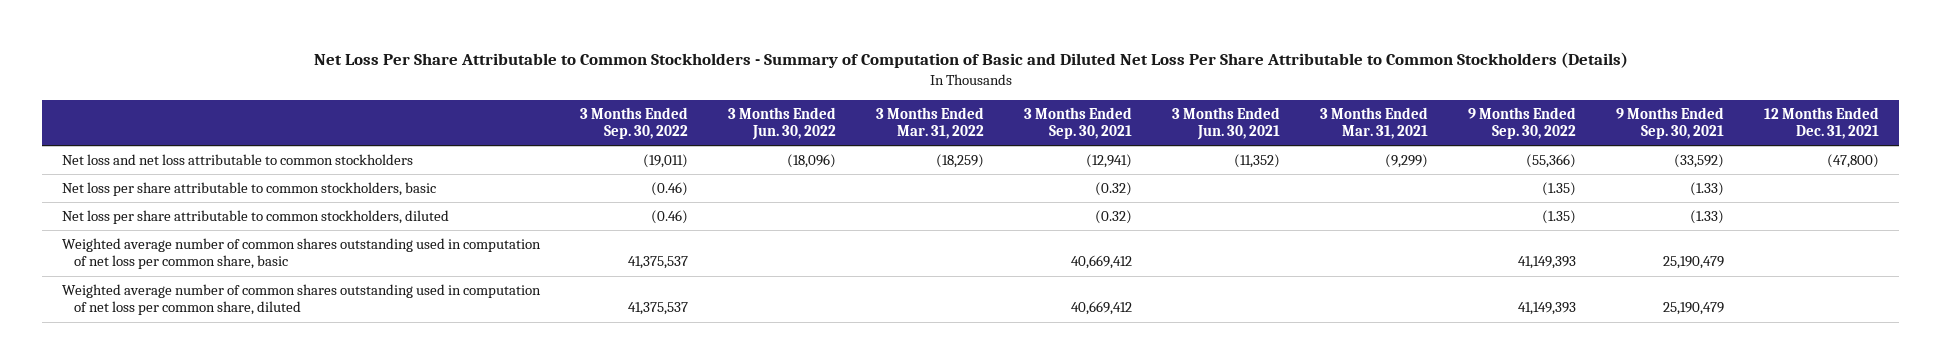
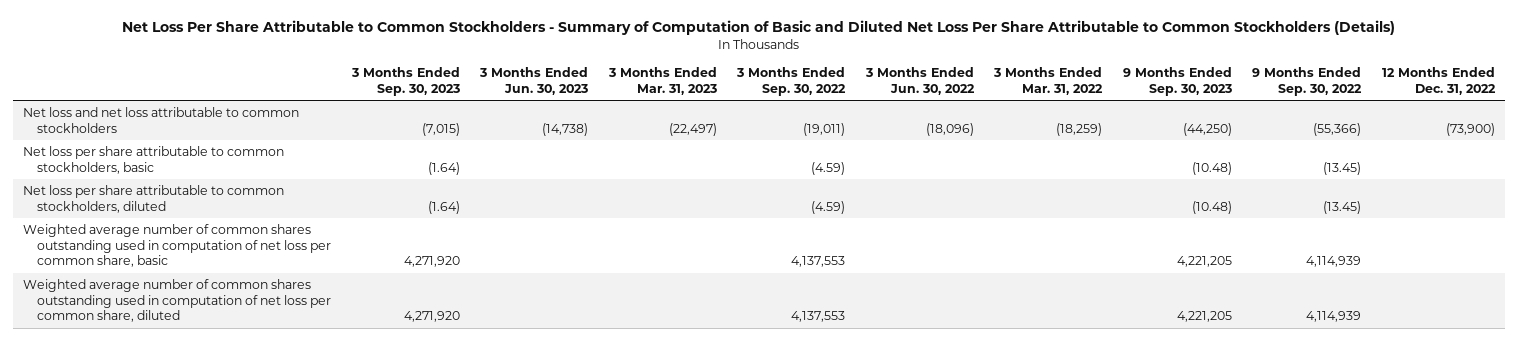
- | 3 Months Ended Sep. 30, 2022 | 3 Months Ended Jun. 30, 2022 | 3 Months Ended Mar. 31, 2022 | 3 Months Ended Sep. 30, 2021 | 3 Months Ended Jun. 30, 2021 | 3 Months Ended Mar. 31, 2021 | 9 Months Ended Sep. 30, 2022 | 9 Months Ended Sep. 30, 2021 | 12 Months Ended Dec. 31, 2021
+ | 3 Months Ended Sep. 30, 2023 | 3 Months Ended Jun. 30, 2023 | 3 Months Ended Mar. 31, 2023 | 3 Months Ended Sep. 30, 2022 | 3 Months Ended Jun. 30, 2022 | 3 Months Ended Mar. 31, 2022 | 9 Months Ended Sep. 30, 2023 | 9 Months Ended Sep. 30, 2022 | 12 Months Ended Dec. 31, 2022
- Net loss per share attributable to common stockholders, basic | (0.46) | | | (0.32) | | | (1.35) | (1.33) |
- Net loss per share attributable to common stockholders, diluted | (0.46) | | | (0.32) | | | (1.35) | (1.33) |
- Weighted average number of common shares outstanding used in computation of net loss per common share, basic | 41,375,537 | | | 40,669,412 | | | 41,149,393 | 25,190,479 |
- Weighted average number of common shares outstanding used in computation of net loss per common share, diluted | 41,375,537 | | | 40,669,412 | | | 41,149,393 | 25,190,479 |
+ Net loss per share attributable to common stockholders, basic | (1.64) | | | (4.59) | | | (10.48) | (13.45) |
+ Net loss per share attributable to common stockholders, diluted | (1.64) | | | (4.59) | | | (10.48) | (13.45) |
+ Weighted average number of common shares outstanding used in computation of net loss per common share, basic | 4,271,920 | | | 4,137,553 | | | 4,221,205 | 4,114,939 |
+ Weighted average number of common shares outstanding used in computation of net loss per common share, diluted | 4,271,920 | | | 4,137,553 | | | 4,221,205 | 4,114,939 |

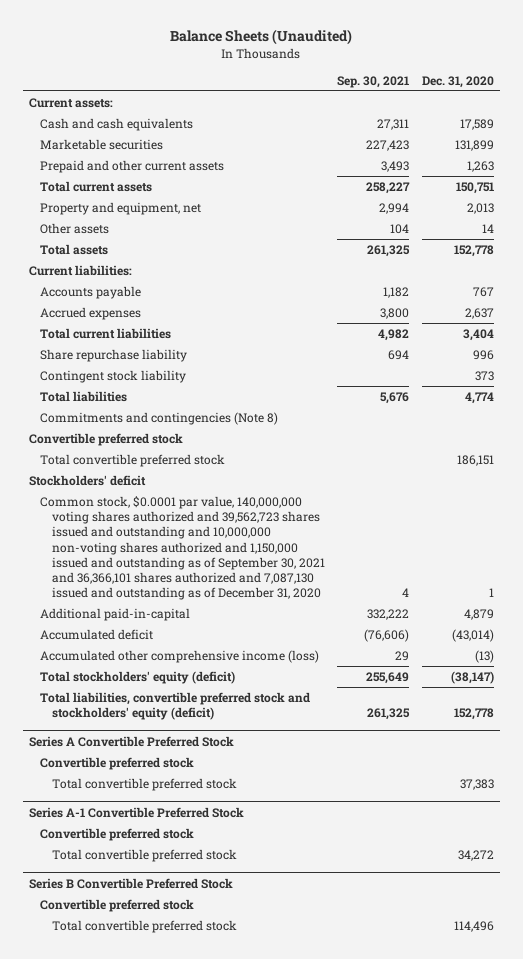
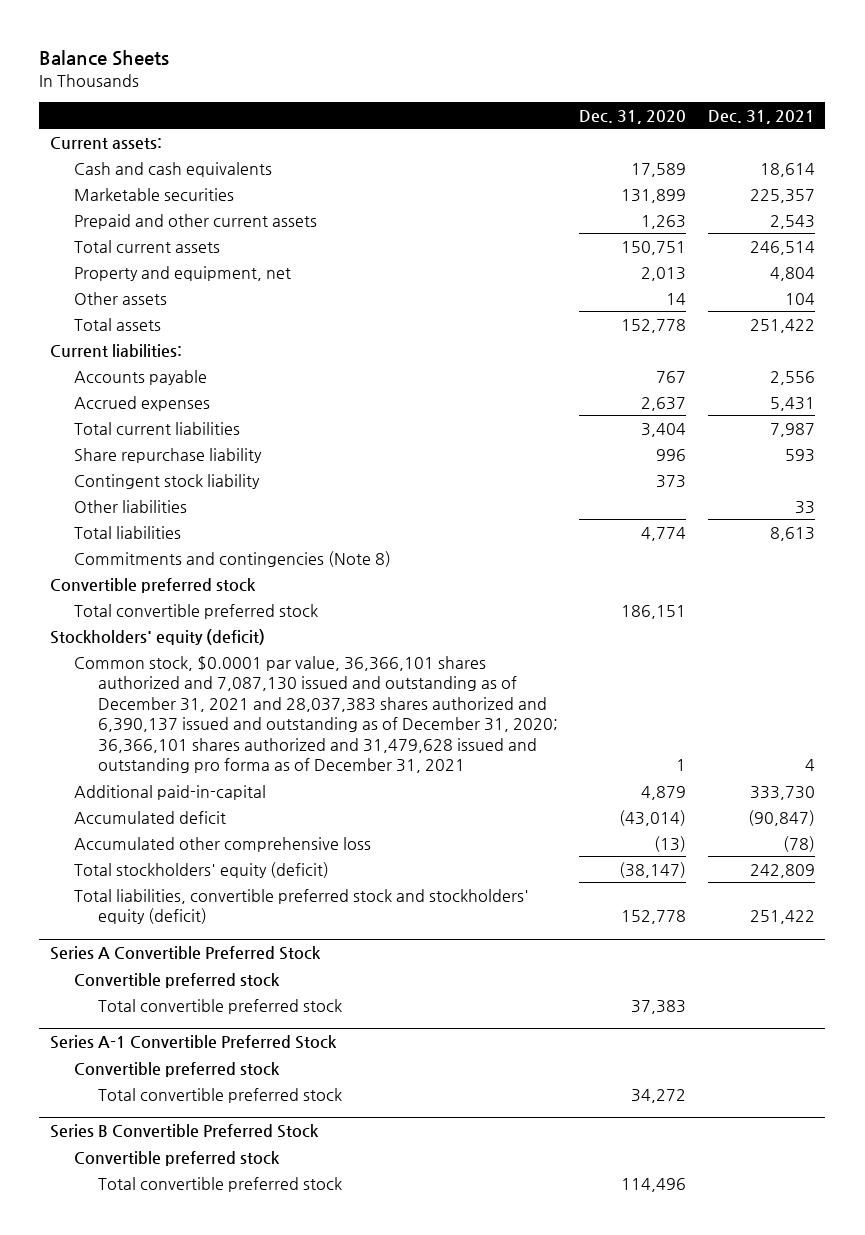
- Balance Sheets (Unaudited)
+ Balance Sheets
- | Sep. 30, 2021 | Dec. 31, 2020
+ | Dec. 31, 2020 | Dec. 31, 2021
+ Other liabilities | | 33
- Stockholders' deficit
- Common stock, $0.0001 par value, 140,000,000 voting shares authorized and 39,562,723 shares issued and outstanding and 10,000,000 non-voting shares authorized and 1,150,000 issued and outstanding as of September 30, 2021 and 36,366,101 shares authorized and 7,087,130 issued and outstanding as of December 31, 2020 | 4 | 1
+ Stockholders' equity (deficit)
+ Common stock, $0.0001 par value, 36,366,101 shares authorized and 7,087,130 issued and outstanding as of December 31, 2021 and 28,037,383 shares authorized and 6,390,137 issued and outstanding as of December 31, 2020; 36,366,101 shares authorized and 31,479,628 issued and outstanding pro forma as of December 31, 2021 | 1 | 4
- Accumulated other comprehensive income (loss) | 29 | (13)
+ Accumulated other comprehensive loss | (13) | (78)

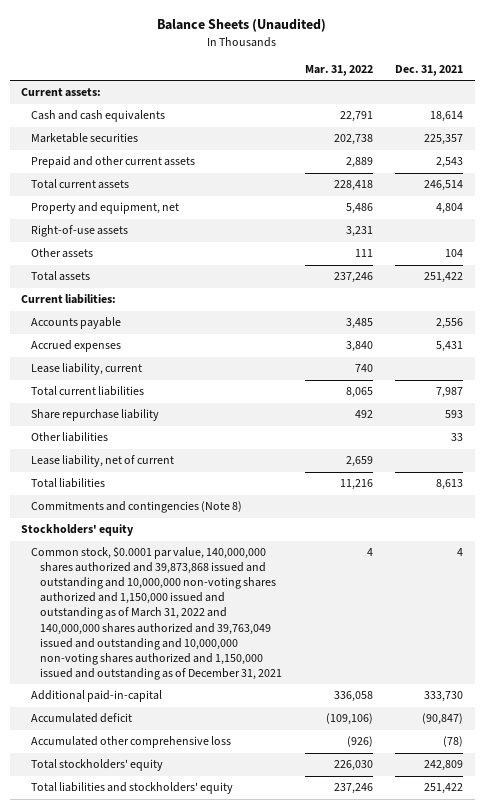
- Balance Sheets
+ Balance Sheets (Unaudited)
- | Dec. 31, 2020 | Dec. 31, 2021
+ | Mar. 31, 2022 | Dec. 31, 2021
+ Right-of-use assets | 3,231 |
+ Lease liability, current | 740 |
- Contingent stock liability | 373 |
+ Lease liability, net of current | 2,659 |
- Convertible preferred stock
- Total convertible preferred stock | 186,151 |
- Stockholders' equity (deficit)
- Common stock, $0.0001 par value, 36,366,101 shares authorized and 7,087,130 issued and outstanding as of December 31, 2021 and 28,037,383 shares authorized and 6,390,137 issued and outstanding as of December 31, 2020; 36,366,101 shares authorized and 31,479,628 issued and outstanding pro forma as of December 31, 2021 | 1 | 4
+ Stockholders' equity
+ Common stock, $0.0001 par value, 140,000,000 shares authorized and 39,873,868 issued and outstanding and 10,000,000 non-voting shares authorized and 1,150,000 issued and outstanding as of March 31, 2022 and 140,000,000 shares authorized and 39,763,049 issued and outstanding and 10,000,000 non-voting shares authorized and 1,150,000 issued and outstanding as of December 31, 2021 | 4 | 4
- Total stockholders' equity (deficit) | (38,147) | 242,809
- Total liabilities, convertible preferred stock and stockholders' equity (deficit) | 152,778 | 251,422
- Series A Convertible Preferred Stock
- Convertible preferred stock
- Total convertible preferred stock | 37,383 |
- Series A-1 Convertible Preferred Stock
- Convertible preferred stock
- Total convertible preferred stock | 34,272 |
- Series B Convertible Preferred Stock
- Convertible preferred stock
- Total convertible preferred stock | 114,496 |
+ Total stockholders' equity | 226,030 | 242,809
+ Total liabilities and stockholders' equity | 237,246 | 251,422

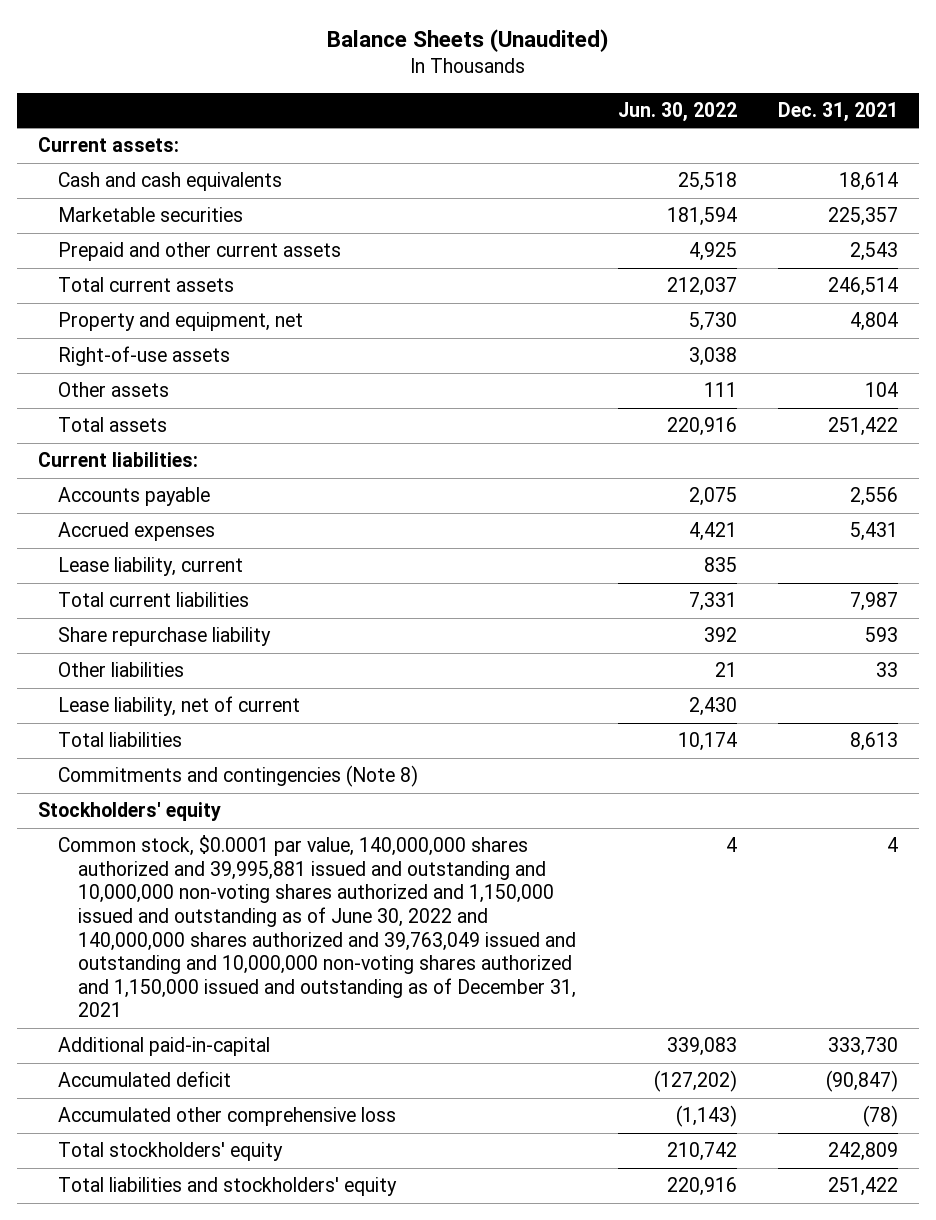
- | Mar. 31, 2022 | Dec. 31, 2021
+ | Jun. 30, 2022 | Dec. 31, 2021
- Common stock, $0.0001 par value, 140,000,000 shares authorized and 39,873,868 issued and outstanding and 10,000,000 non-voting shares authorized and 1,150,000 issued and outstanding as of March 31, 2022 and 140,000,000 shares authorized and 39,763,049 issued and outstanding and 10,000,000 non-voting shares authorized and 1,150,000 issued and outstanding as of December 31, 2021 | 4 | 4
+ Common stock, $0.0001 par value, 140,000,000 shares authorized and 39,995,881 issued and outstanding and 10,000,000 non-voting shares authorized and 1,150,000 issued and outstanding as of June 30, 2022 and 140,000,000 shares authorized and 39,763,049 issued and outstanding and 10,000,000 non-voting shares authorized and 1,150,000 issued and outstanding as of December 31, 2021 | 4 | 4

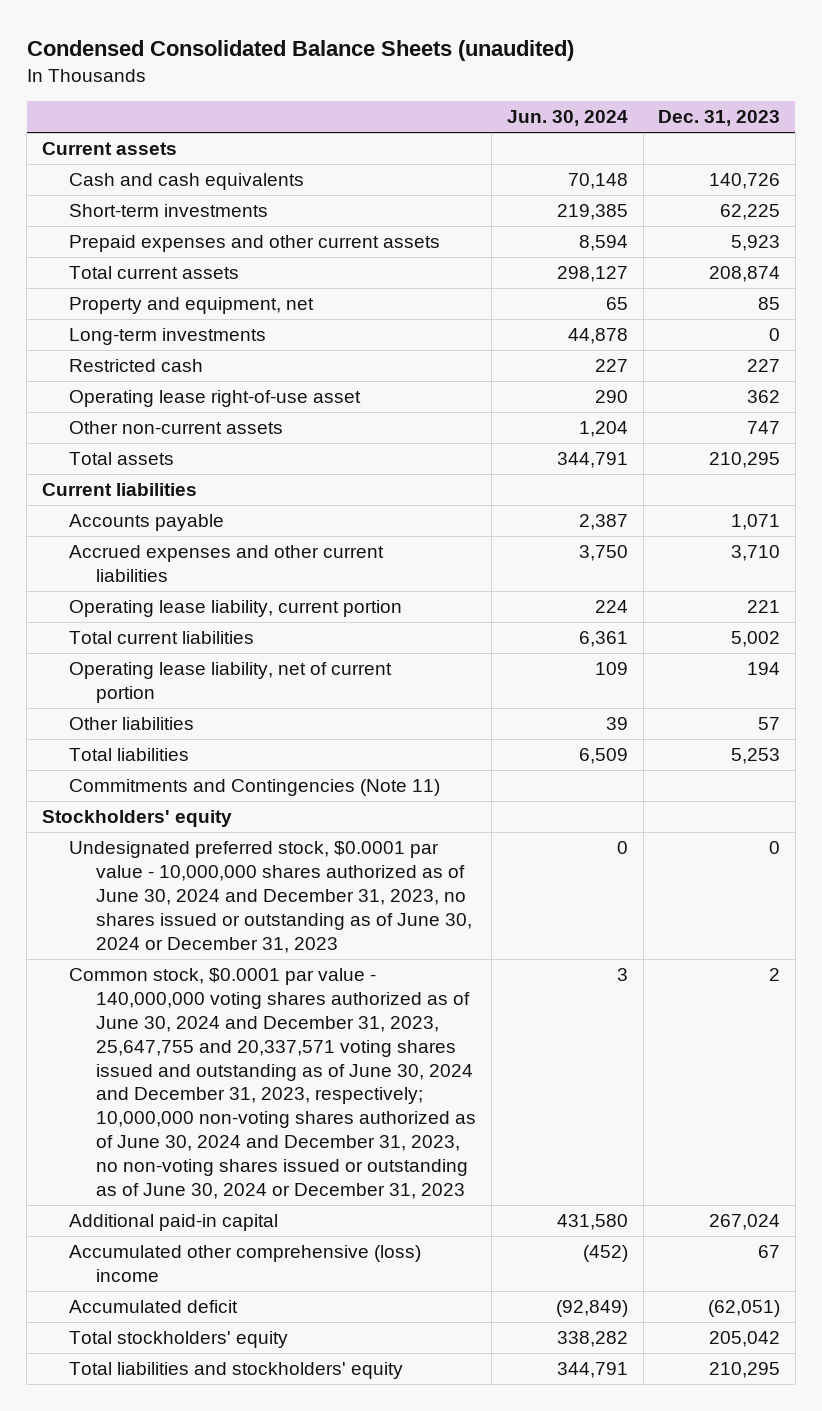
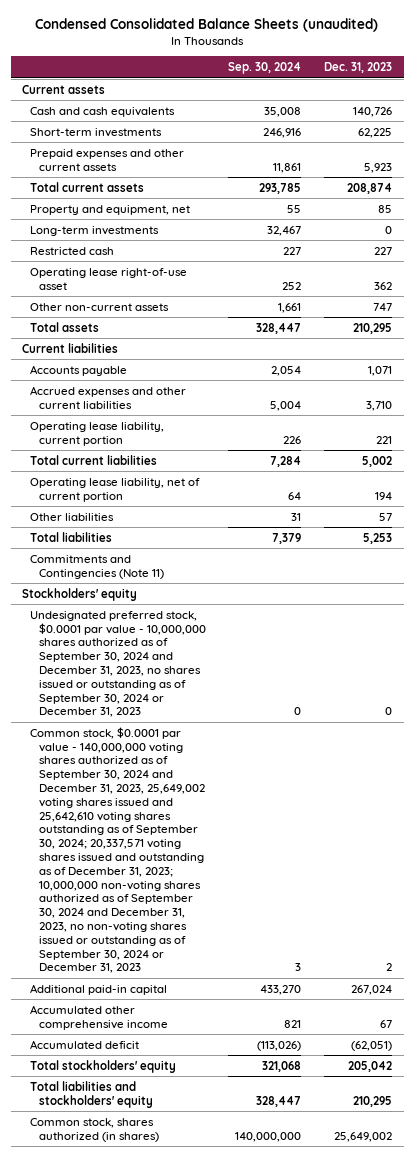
- | Jun. 30, 2024 | Dec. 31, 2023
+ | Sep. 30, 2024 | Dec. 31, 2023
- Undesignated preferred stock, $0.0001 par value - 10,000,000 shares authorized as of June 30, 2024 and December 31, 2023, no shares issued or outstanding as of June 30, 2024 or December 31, 2023 | 0 | 0
- Common stock, $0.0001 par value - 140,000,000 voting shares authorized as of June 30, 2024 and December 31, 2023, 25,647,755 and 20,337,571 voting shares issued and outstanding as of June 30, 2024 and December 31, 2023, respectively; 10,000,000 non-voting shares authorized as of June 30, 2024 and December 31, 2023, no non-voting shares issued or outstanding as of June 30, 2024 or December 31, 2023 | 3 | 2
+ Undesignated preferred stock, $0.0001 par value - 10,000,000 shares authorized as of September 30, 2024 and December 31, 2023, no shares issued or outstanding as of September 30, 2024 or December 31, 2023 | 0 | 0
+ Common stock, $0.0001 par value - 140,000,000 voting shares authorized as of September 30, 2024 and December 31, 2023, 25,649,002 voting shares issued and 25,642,610 voting shares outstanding as of September 30, 2024; 20,337,571 voting shares issued and outstanding as of December 31, 2023; 10,000,000 non-voting shares authorized as of September 30, 2024 and December 31, 2023, no non-voting shares issued or outstanding as of September 30, 2024 or December 31, 2023 | 3 | 2
- Accumulated other comprehensive (loss) income | (452) | 67
+ Accumulated other comprehensive income | 821 | 67
+ Common stock, shares authorized (in shares) | 140,000,000 | 25,649,002

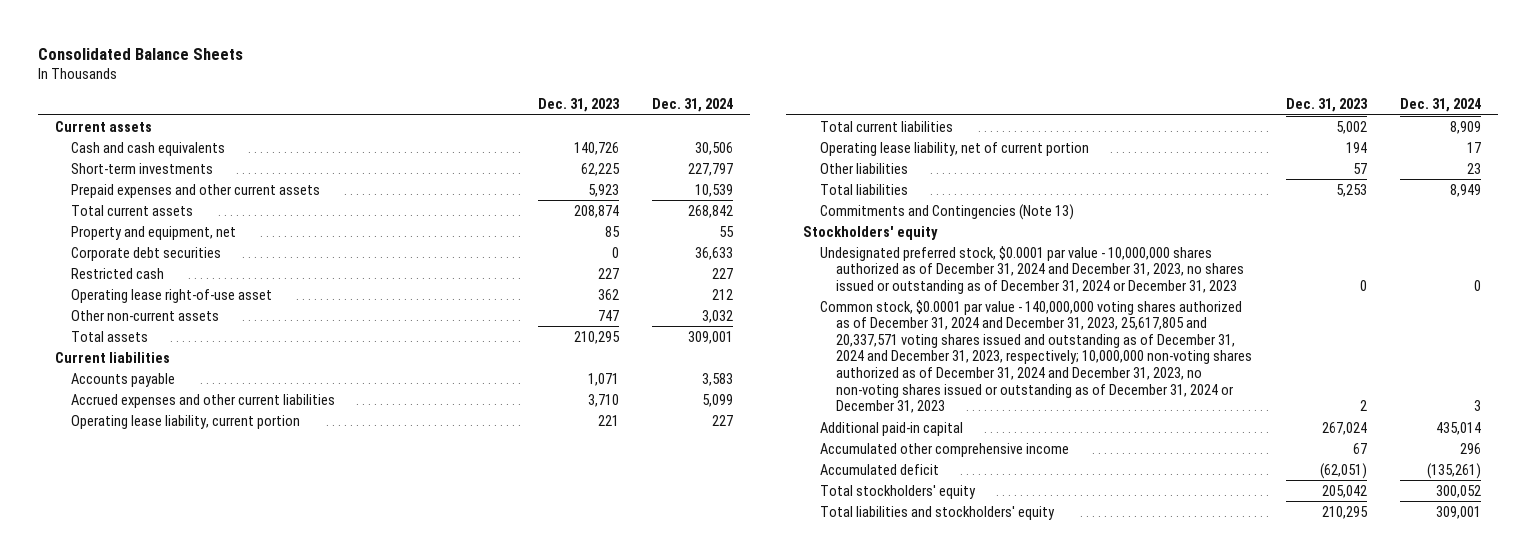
- Condensed Consolidated Balance Sheets (unaudited)
+ Consolidated Balance Sheets
- | Sep. 30, 2024 | Dec. 31, 2023
+ | Dec. 31, 2023 | Dec. 31, 2024
- Long-term investments | 32,467 | 0
+ Corporate debt securities | 0 | 36,633
- Commitments and Contingencies (Note 11)
+ Commitments and Contingencies (Note 13)
- Undesignated preferred stock, $0.0001 par value - 10,000,000 shares authorized as of September 30, 2024 and December 31, 2023, no shares issued or outstanding as of September 30, 2024 or December 31, 2023 | 0 | 0
- Common stock, $0.0001 par value - 140,000,000 voting shares authorized as of September 30, 2024 and December 31, 2023, 25,649,002 voting shares issued and 25,642,610 voting shares outstanding as of September 30, 2024; 20,337,571 voting shares issued and outstanding as of December 31, 2023; 10,000,000 non-voting shares authorized as of September 30, 2024 and December 31, 2023, no non-voting shares issued or outstanding as of September 30, 2024 or December 31, 2023 | 3 | 2
+ Undesignated preferred stock, $0.0001 par value - 10,000,000 shares authorized as of December 31, 2024 and December 31, 2023, no shares issued or outstanding as of December 31, 2024 or December 31, 2023 | 0 | 0
+ Common stock, $0.0001 par value - 140,000,000 voting shares authorized as of December 31, 2024 and December 31, 2023, 25,617,805 and 20,337,571 voting shares issued and outstanding as of December 31, 2024 and December 31, 2023, respectively; 10,000,000 non-voting shares authorized as of December 31, 2024 and December 31, 2023, no non-voting shares issued or outstanding as of December 31, 2024 or December 31, 2023 | 2 | 3
- Common stock, shares authorized (in shares) | 140,000,000 | 25,649,002

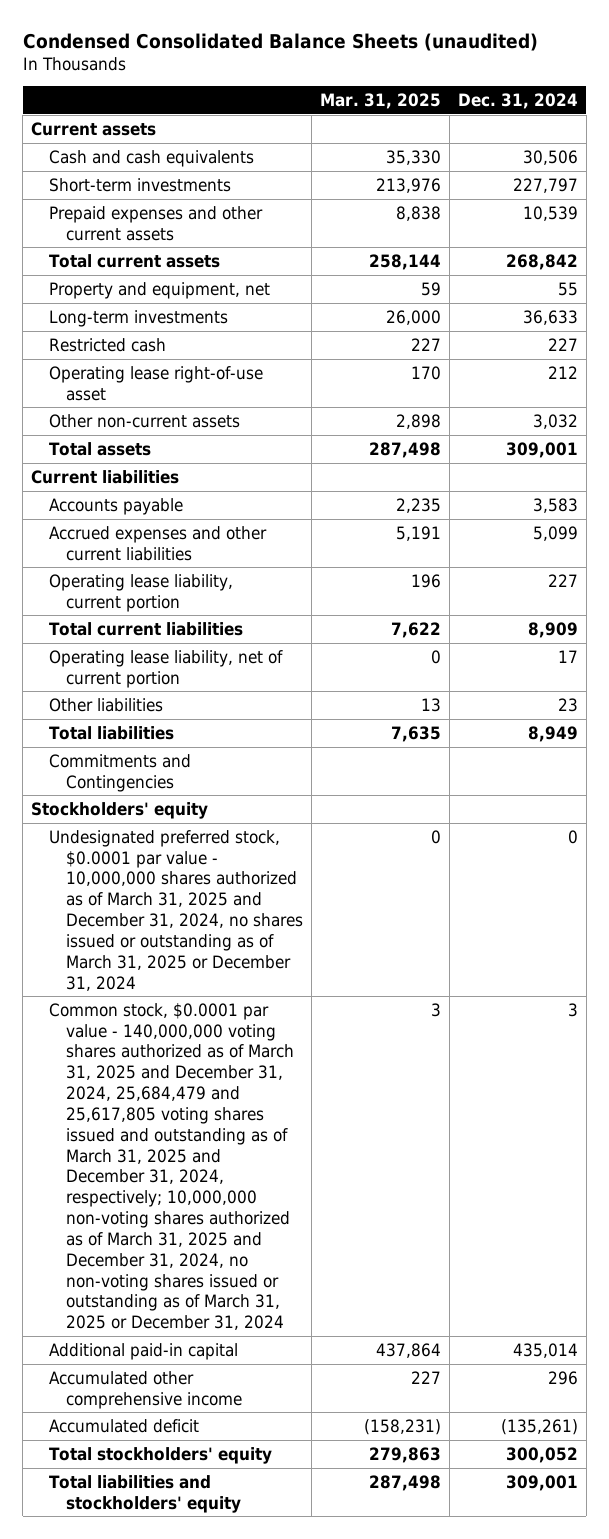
- Consolidated Balance Sheets
+ Condensed Consolidated Balance Sheets (unaudited)
- | Dec. 31, 2023 | Dec. 31, 2024
+ | Mar. 31, 2025 | Dec. 31, 2024
- Corporate debt securities | 0 | 36,633
+ Long-term investments | 26,000 | 36,633
- Commitments and Contingencies (Note 13)
+ Commitments and Contingencies
- Undesignated preferred stock, $0.0001 par value - 10,000,000 shares authorized as of December 31, 2024 and December 31, 2023, no shares issued or outstanding as of December 31, 2024 or December 31, 2023 | 0 | 0
- Common stock, $0.0001 par value - 140,000,000 voting shares authorized as of December 31, 2024 and December 31, 2023, 25,617,805 and 20,337,571 voting shares issued and outstanding as of December 31, 2024 and December 31, 2023, respectively; 10,000,000 non-voting shares authorized as of December 31, 2024 and December 31, 2023, no non-voting shares issued or outstanding as of December 31, 2024 or December 31, 2023 | 2 | 3
+ Undesignated preferred stock, $0.0001 par value - 10,000,000 shares authorized as of March 31, 2025 and December 31, 2024, no shares issued or outstanding as of March 31, 2025 or December 31, 2024 | 0 | 0
+ Common stock, $0.0001 par value - 140,000,000 voting shares authorized as of March 31, 2025 and December 31, 2024, 25,684,479 and 25,617,805 voting shares issued and outstanding as of March 31, 2025 and December 31, 2024, respectively; 10,000,000 non-voting shares authorized as of March 31, 2025 and December 31, 2024, no non-voting shares issued or outstanding as of March 31, 2025 or December 31, 2024 | 3 | 3

